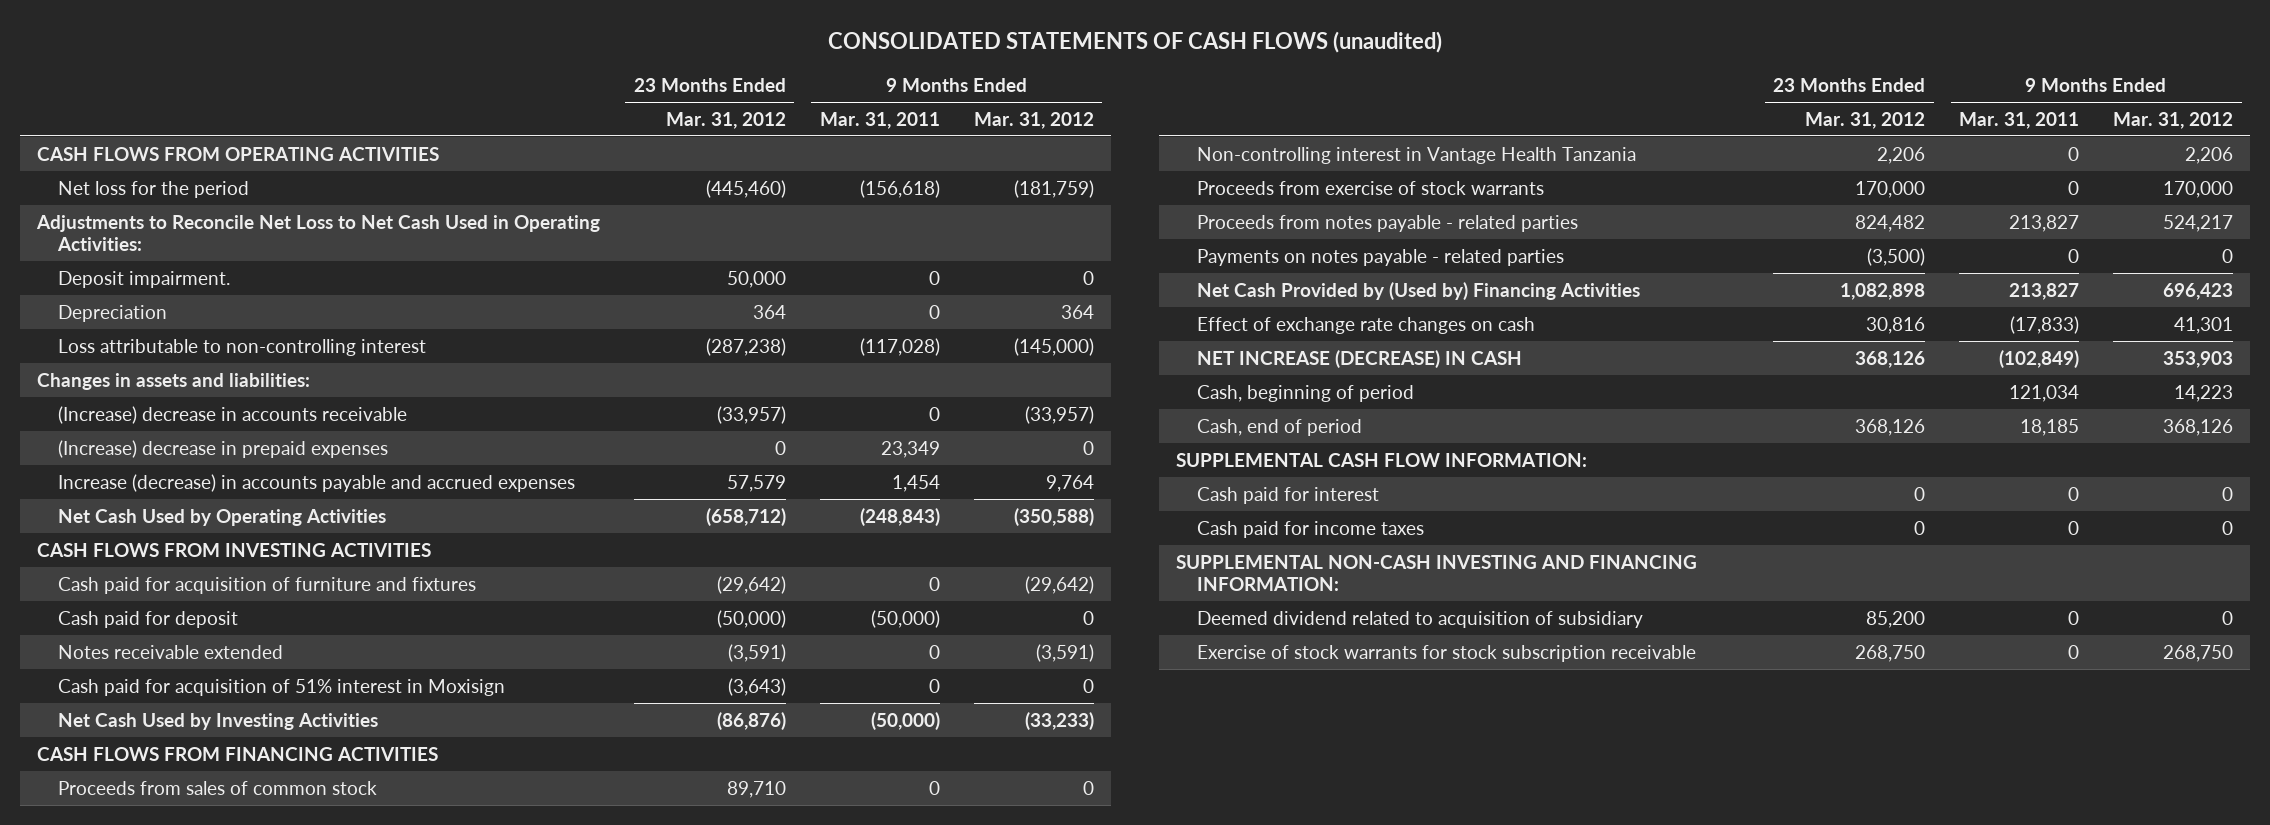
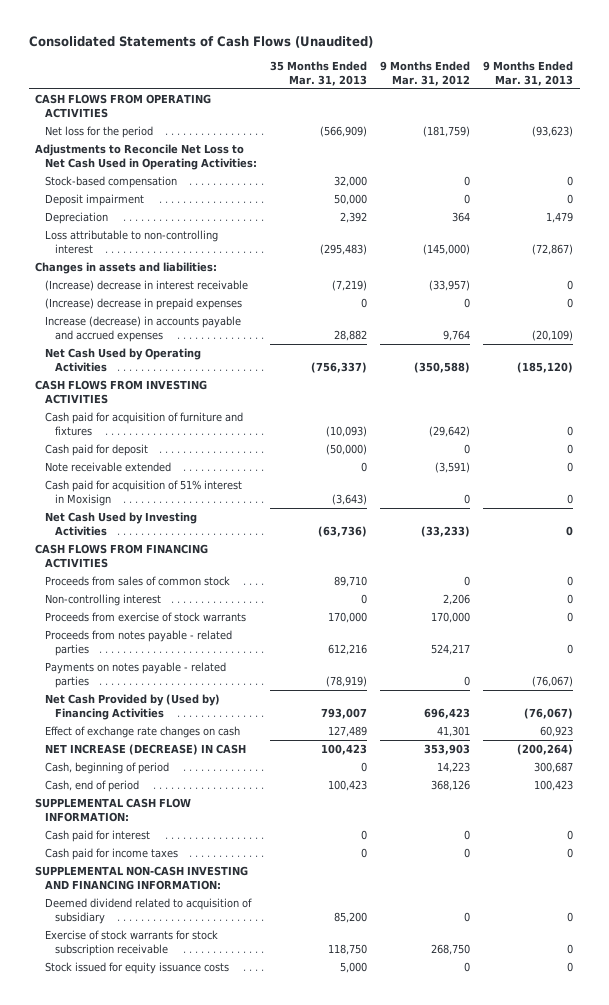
- CONSOLIDATED STATEMENTS OF CASH FLOWS (unaudited)
+ Consolidated Statements of Cash Flows (Unaudited)
- | 23 Months Ended Mar. 31, 2012 | 9 Months Ended Mar. 31, 2011 | 9 Months Ended Mar. 31, 2012
+ | 35 Months Ended Mar. 31, 2013 | 9 Months Ended Mar. 31, 2012 | 9 Months Ended Mar. 31, 2013
- Deposit impairment. | 50,000 | 0 | 0
+ Stock-based compensation | 32,000 | 0 | 0
+ Deposit impairment | 50,000 | 0 | 0
- (Increase) decrease in accounts receivable | (33,957) | 0 | (33,957)
+ (Increase) decrease in interest receivable | (7,219) | (33,957) | 0
- Notes receivable extended | (3,591) | 0 | (3,591)
+ Note receivable extended | 0 | (3,591) | 0
- Non-controlling interest in Vantage Health Tanzania | 2,206 | 0 | 2,206
+ Non-controlling interest | 0 | 2,206 | 0
+ Stock issued for equity issuance costs | 5,000 | 0 | 0

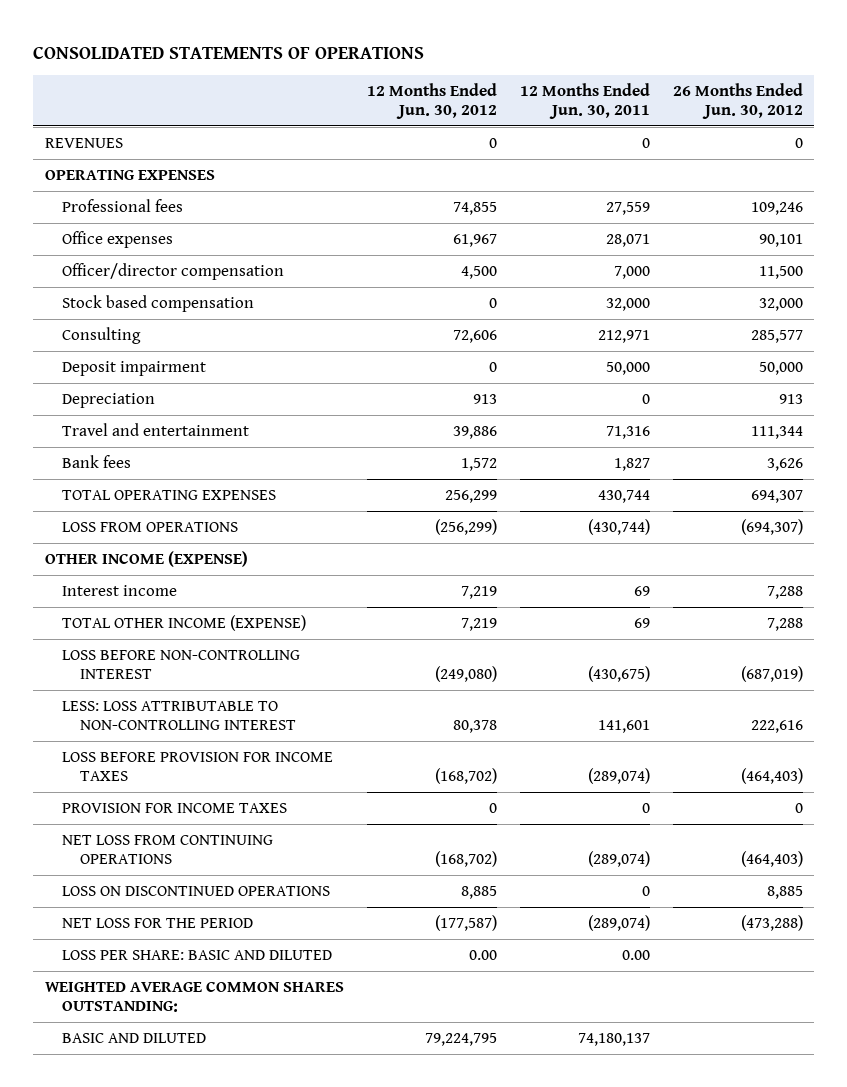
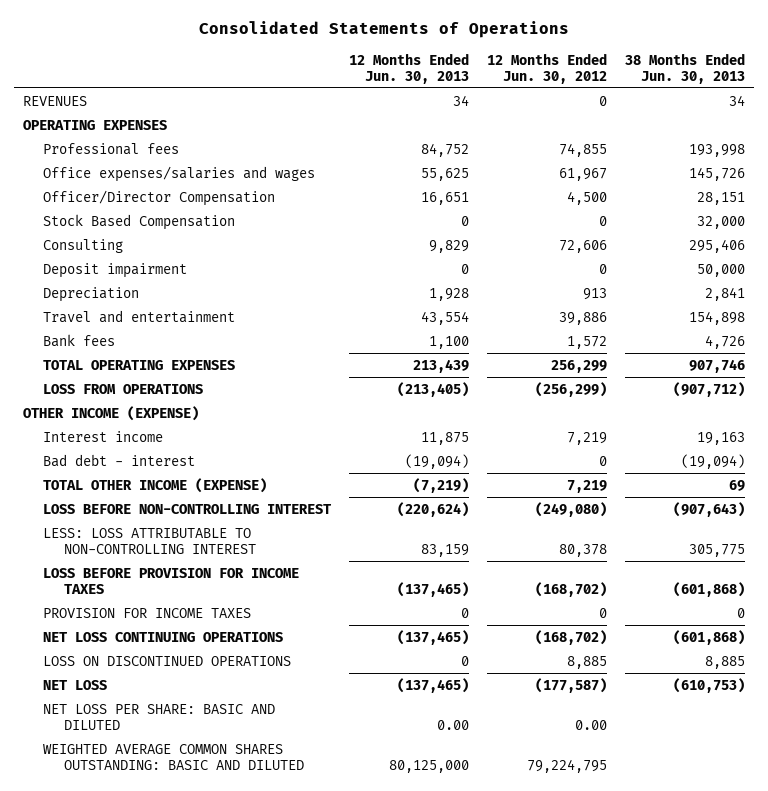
- CONSOLIDATED STATEMENTS OF OPERATIONS
+ Consolidated Statements of Operations
- | 12 Months Ended Jun. 30, 2012 | 12 Months Ended Jun. 30, 2011 | 26 Months Ended Jun. 30, 2012
+ | 12 Months Ended Jun. 30, 2013 | 12 Months Ended Jun. 30, 2012 | 38 Months Ended Jun. 30, 2013
- Office expenses | 61,967 | 28,071 | 90,101
- Officer/director compensation | 4,500 | 7,000 | 11,500
- Stock based compensation | 0 | 32,000 | 32,000
+ Office expenses/salaries and wages | 55,625 | 61,967 | 145,726
+ Officer/Director Compensation | 16,651 | 4,500 | 28,151
+ Stock Based Compensation | 0 | 0 | 32,000
+ Bad debt - interest | (19,094) | 0 | (19,094)
- NET LOSS FROM CONTINUING OPERATIONS | (168,702) | (289,074) | (464,403)
+ NET LOSS CONTINUING OPERATIONS | (137,465) | (168,702) | (601,868)
- NET LOSS FOR THE PERIOD | (177,587) | (289,074) | (473,288)
- LOSS PER SHARE: BASIC AND DILUTED | 0.00 | 0.00 |
- WEIGHTED AVERAGE COMMON SHARES OUTSTANDING:
- BASIC AND DILUTED | 79,224,795 | 74,180,137 |
+ NET LOSS | (137,465) | (177,587) | (610,753)
+ NET LOSS PER SHARE: BASIC AND DILUTED | 0.00 | 0.00 |
+ WEIGHTED AVERAGE COMMON SHARES OUTSTANDING: BASIC AND DILUTED | 80,125,000 | 79,224,795 |

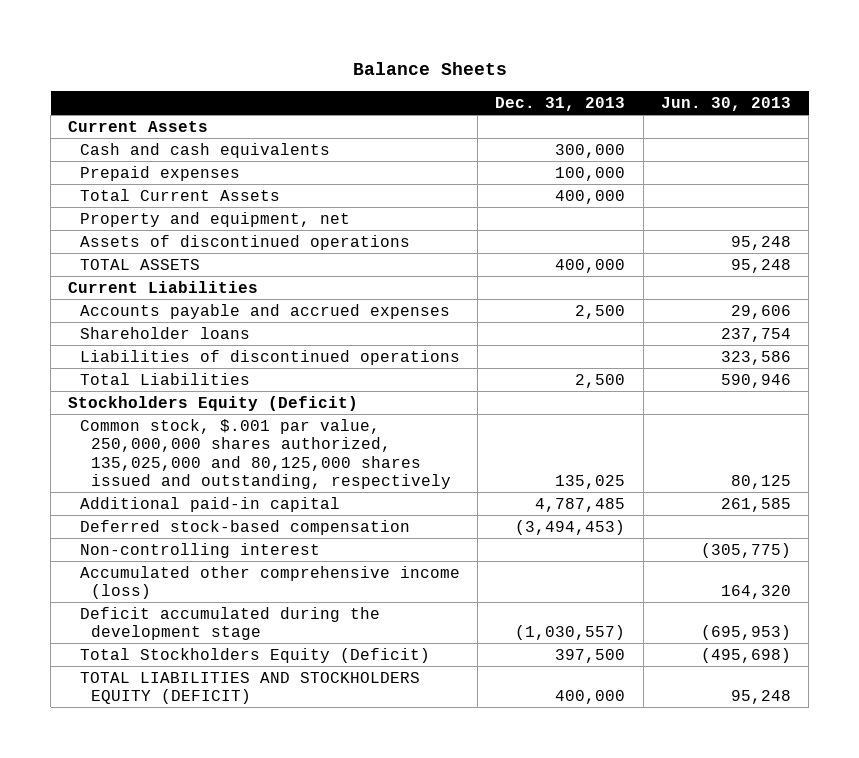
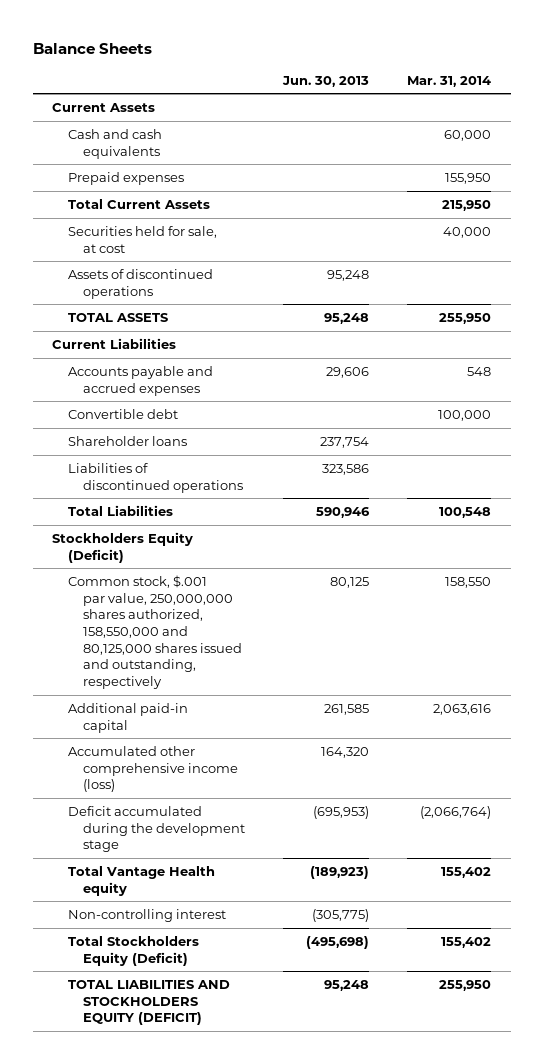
- | Dec. 31, 2013 | Jun. 30, 2013
+ | Jun. 30, 2013 | Mar. 31, 2014
- Property and equipment, net
+ Securities held for sale, at cost | | 40,000
+ Convertible debt | | 100,000
- Common stock, $.001 par value, 250,000,000 shares authorized, 135,025,000 and 80,125,000 shares issued and outstanding, respectively | 135,025 | 80,125
+ Common stock, $.001 par value, 250,000,000 shares authorized, 158,550,000 and 80,125,000 shares issued and outstanding, respectively | 80,125 | 158,550
- Deferred stock-based compensation | (3,494,453) |
+ Total Vantage Health equity | (189,923) | 155,402
moved down: Non-controlling interest | (305,775) |

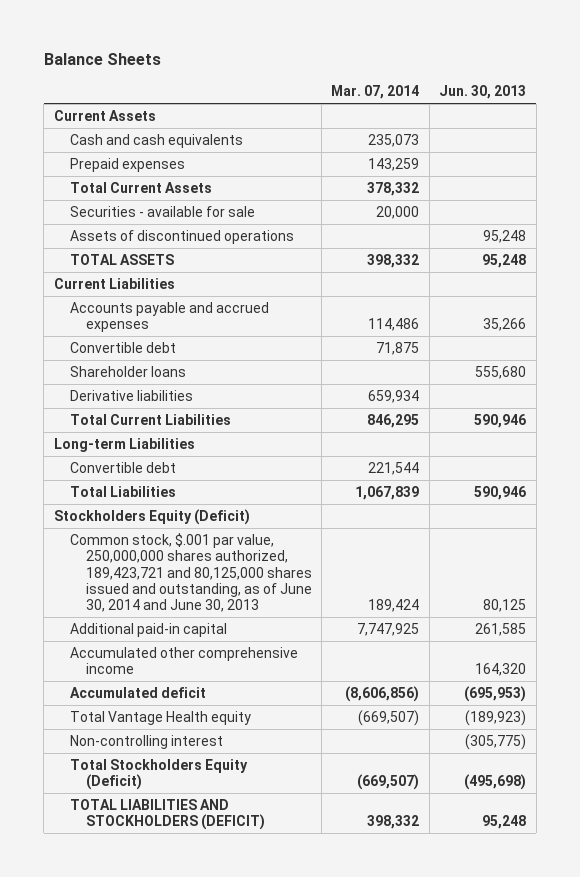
- | Jun. 30, 2013 | Mar. 31, 2014
+ | Mar. 07, 2014 | Jun. 30, 2013
- Securities held for sale, at cost | | 40,000
+ Securities - available for sale | 20,000 |
- Accounts payable and accrued expenses | 29,606 | 548
+ Accounts payable and accrued expenses | 114,486 | 35,266
- Shareholder loans | 237,754 |
- Liabilities of discontinued operations | 323,586 |
+ Shareholder loans | | 555,680
+ Derivative liabilities | 659,934 |
+ Total Current Liabilities | 846,295 | 590,946
+ Long-term Liabilities
+ Convertible debt | 221,544 |
- Common stock, $.001 par value, 250,000,000 shares authorized, 158,550,000 and 80,125,000 shares issued and outstanding, respectively | 80,125 | 158,550
+ Common stock, $.001 par value, 250,000,000 shares authorized, 189,423,721 and 80,125,000 shares issued and outstanding, as of June 30, 2014 and June 30, 2013 | 189,424 | 80,125
- Accumulated other comprehensive income (loss) | 164,320 |
- Deficit accumulated during the development stage | (695,953) | (2,066,764)
+ Accumulated other comprehensive income | | 164,320
+ Accumulated deficit | (8,606,856) | (695,953)
- TOTAL LIABILITIES AND STOCKHOLDERS EQUITY (DEFICIT) | 95,248 | 255,950
+ TOTAL LIABILITIES AND STOCKHOLDERS (DEFICIT) | 398,332 | 95,248

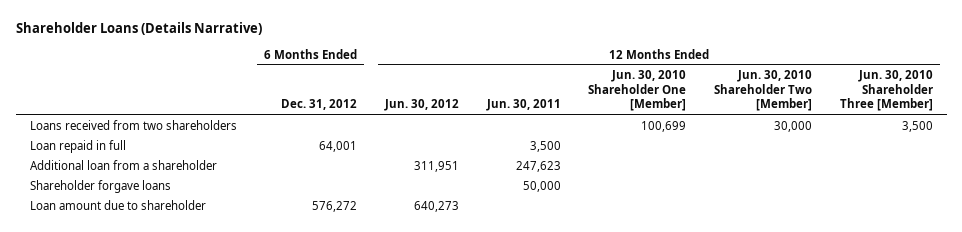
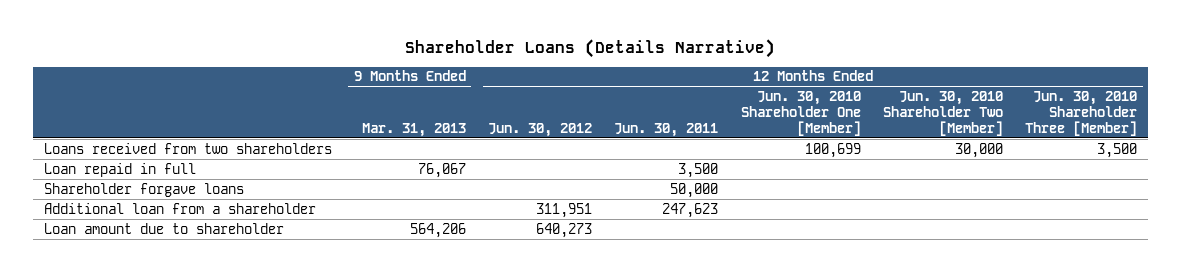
- | 6 Months Ended Dec. 31, 2012 | 12 Months Ended Jun. 30, 2012 | 12 Months Ended Jun. 30, 2011 | 12 Months Ended Jun. 30, 2010 Shareholder One [Member] | 12 Months Ended Jun. 30, 2010 Shareholder Two [Member] | 12 Months Ended Jun. 30, 2010 Shareholder Three [Member]
+ | 9 Months Ended Mar. 31, 2013 | 12 Months Ended Jun. 30, 2012 | 12 Months Ended Jun. 30, 2011 | 12 Months Ended Jun. 30, 2010 Shareholder One [Member] | 12 Months Ended Jun. 30, 2010 Shareholder Two [Member] | 12 Months Ended Jun. 30, 2010 Shareholder Three [Member]
moved down: Additional loan from a shareholder | | 311,951 | 247,623 | | |

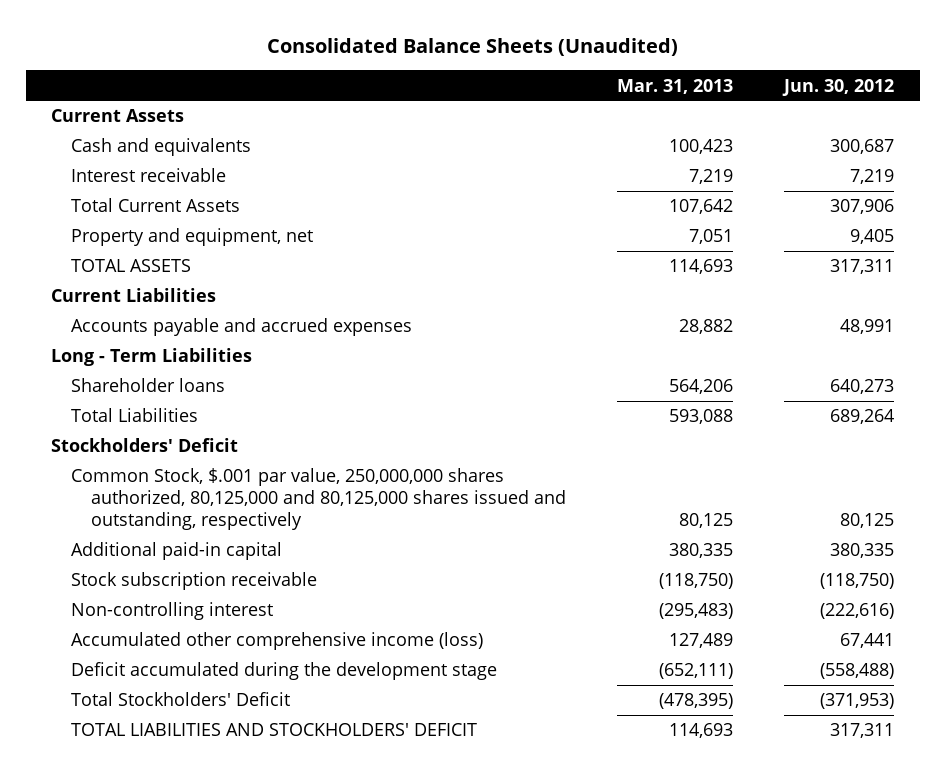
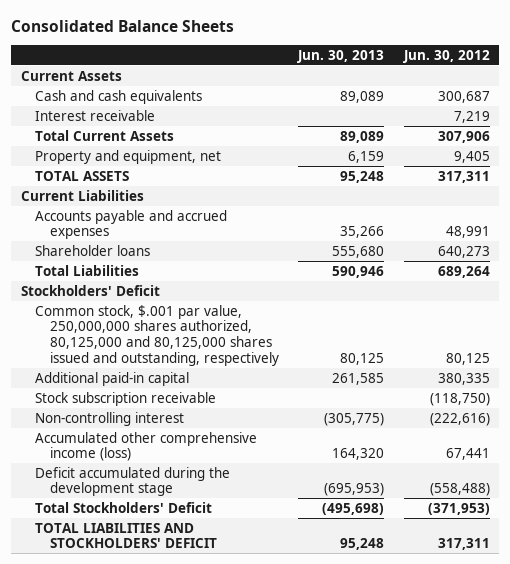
- Consolidated Balance Sheets (Unaudited)
+ Consolidated Balance Sheets
- | Mar. 31, 2013 | Jun. 30, 2012
+ | Jun. 30, 2013 | Jun. 30, 2012
- Cash and equivalents | 100,423 | 300,687
+ Cash and cash equivalents | 89,089 | 300,687
- Long - Term Liabilities
- Common Stock, $.001 par value, 250,000,000 shares authorized, 80,125,000 and 80,125,000 shares issued and outstanding, respectively | 80,125 | 80,125
+ Common stock, $.001 par value, 250,000,000 shares authorized, 80,125,000 and 80,125,000 shares issued and outstanding, respectively | 80,125 | 80,125

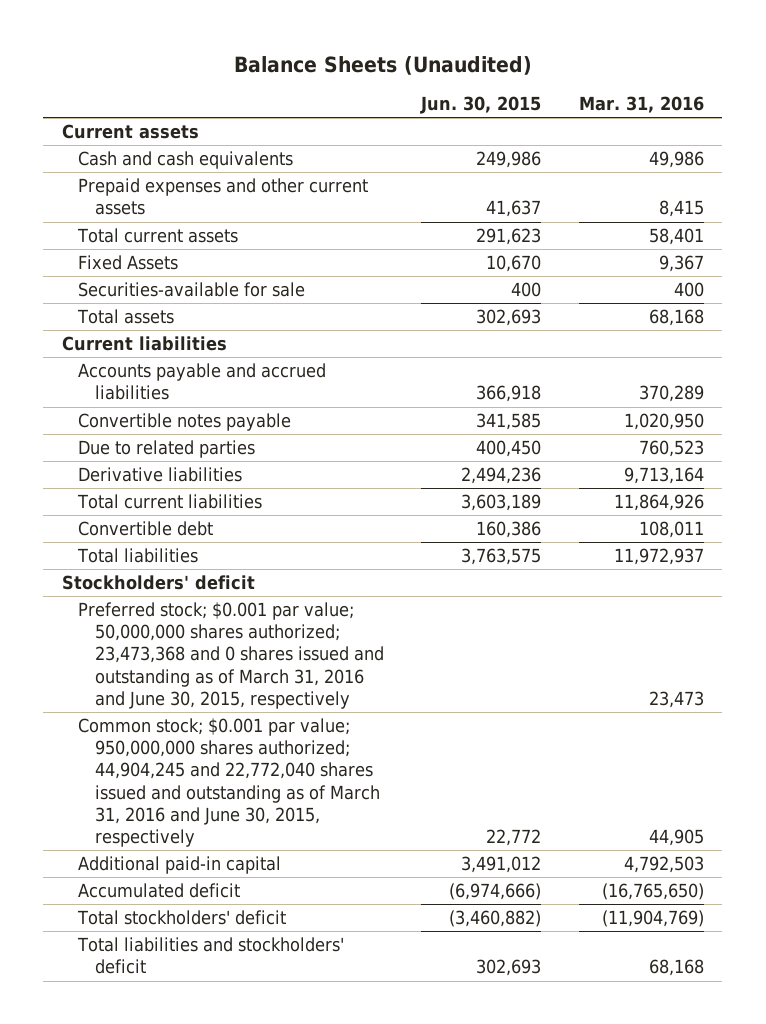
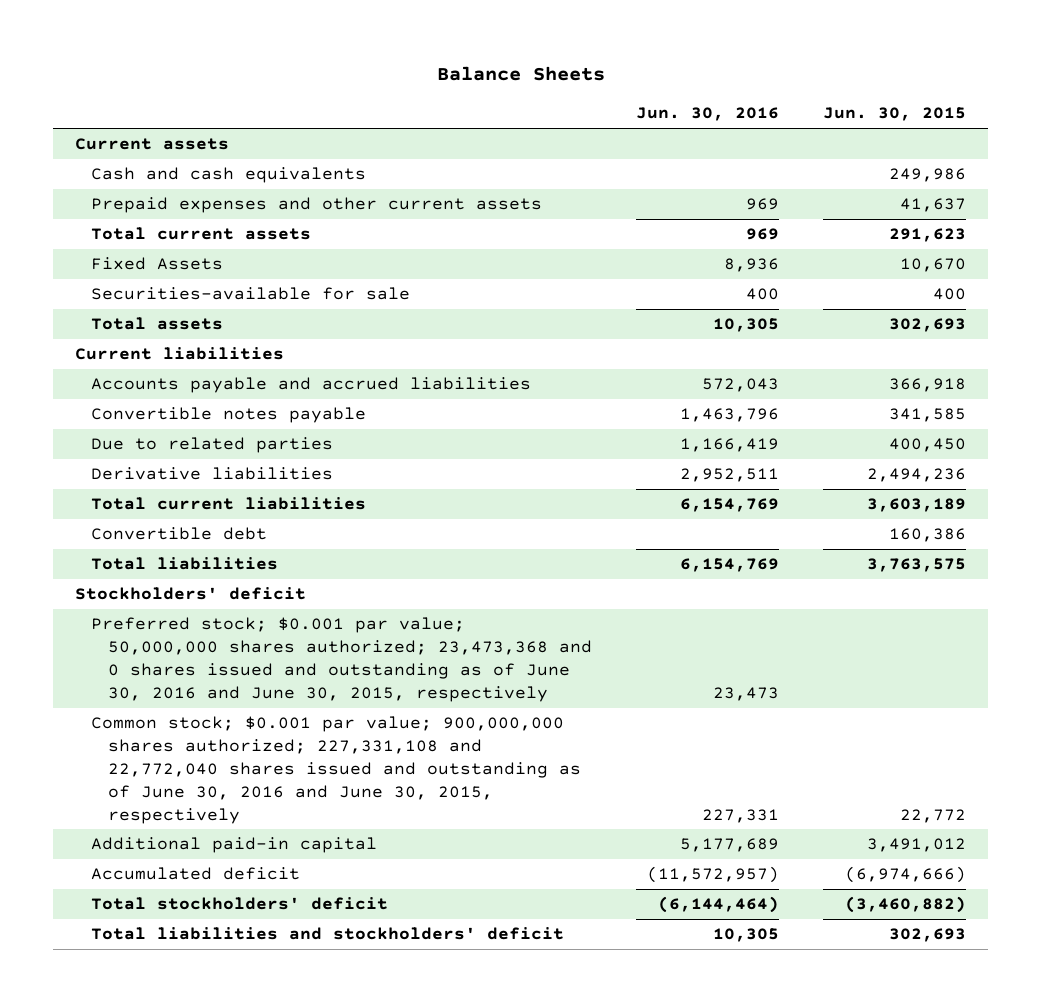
- Balance Sheets (Unaudited)
+ Balance Sheets
- | Jun. 30, 2015 | Mar. 31, 2016
+ | Jun. 30, 2016 | Jun. 30, 2015
- Preferred stock; $0.001 par value; 50,000,000 shares authorized; 23,473,368 and 0 shares issued and outstanding as of March 31, 2016 and June 30, 2015, respectively | | 23,473
- Common stock; $0.001 par value; 950,000,000 shares authorized; 44,904,245 and 22,772,040 shares issued and outstanding as of March 31, 2016 and June 30, 2015, respectively | 22,772 | 44,905
+ Preferred stock; $0.001 par value; 50,000,000 shares authorized; 23,473,368 and 0 shares issued and outstanding as of June 30, 2016 and June 30, 2015, respectively | 23,473 |
+ Common stock; $0.001 par value; 900,000,000 shares authorized; 227,331,108 and 22,772,040 shares issued and outstanding as of June 30, 2016 and June 30, 2015, respectively | 227,331 | 22,772

